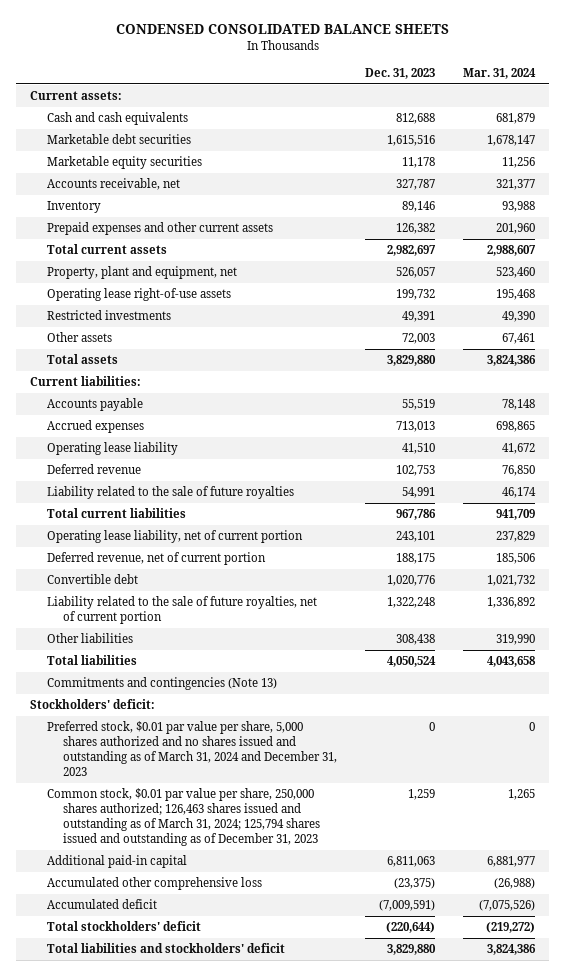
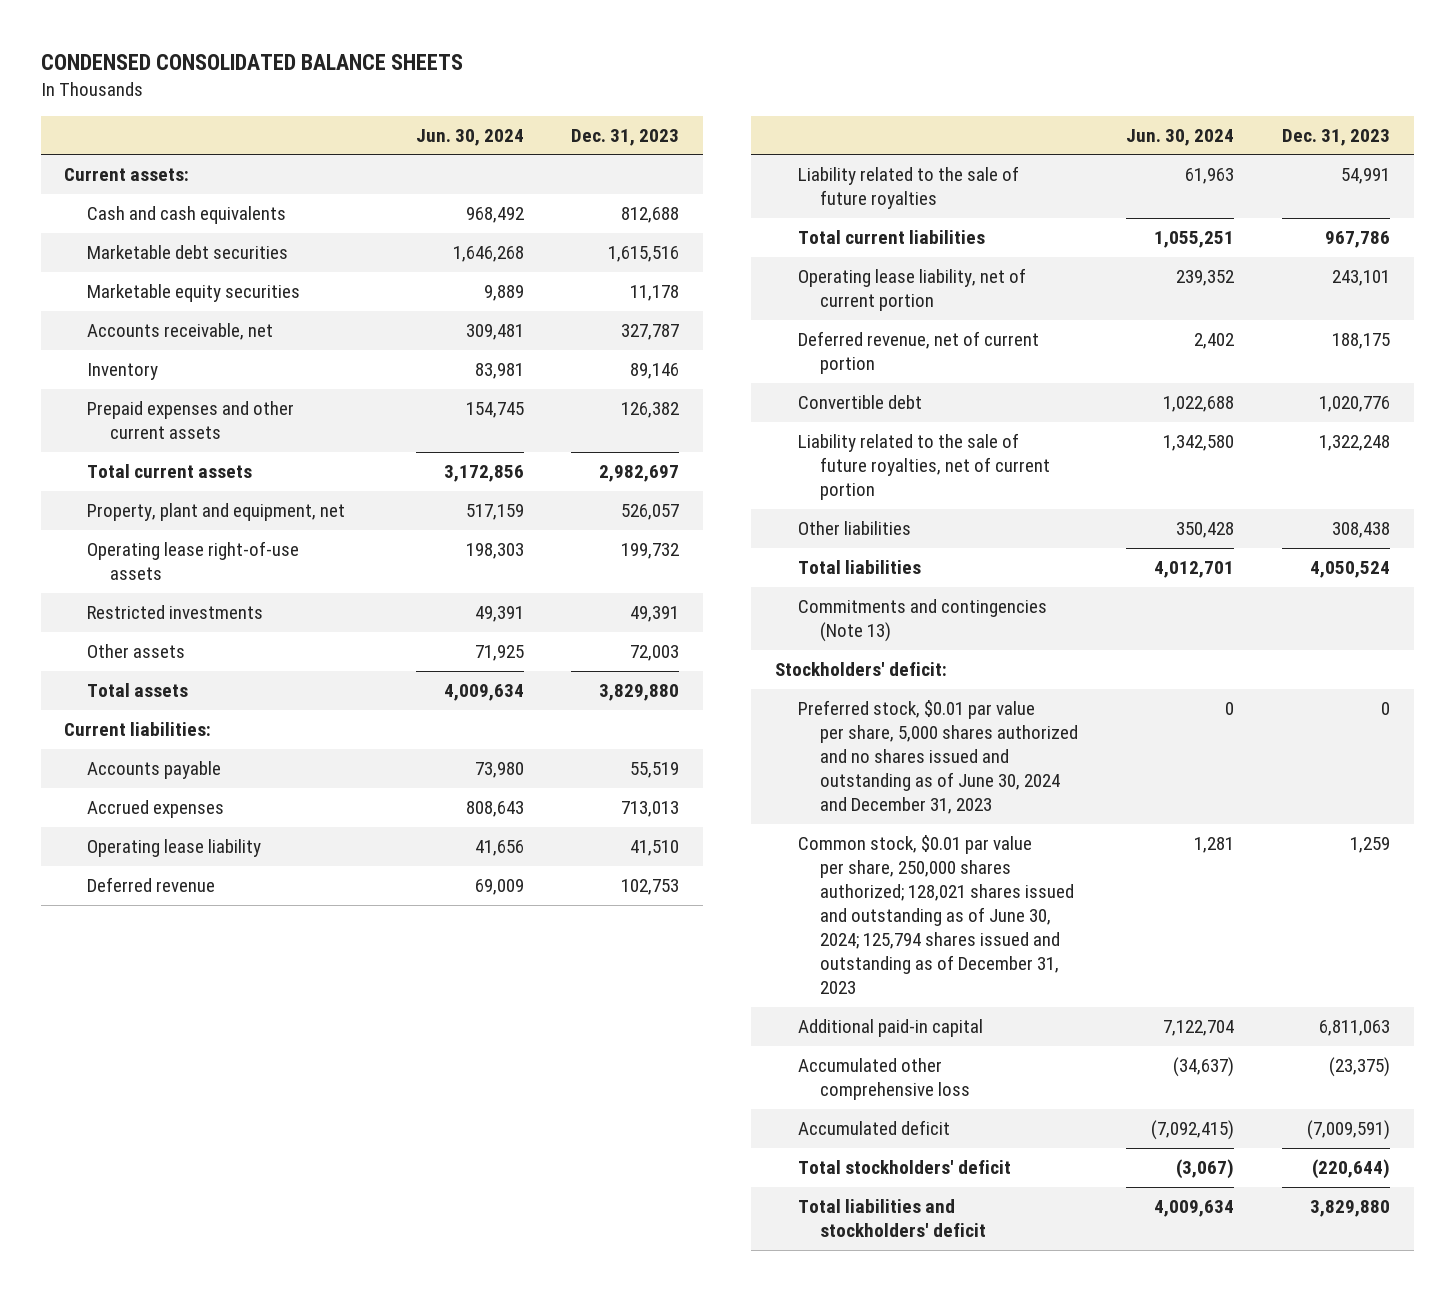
- | Dec. 31, 2023 | Mar. 31, 2024
+ | Jun. 30, 2024 | Dec. 31, 2023
- Preferred stock, $0.01 par value per share, 5,000 shares authorized and no shares issued and outstanding as of March 31, 2024 and December 31, 2023 | 0 | 0
- Common stock, $0.01 par value per share, 250,000 shares authorized; 126,463 shares issued and outstanding as of March 31, 2024; 125,794 shares issued and outstanding as of December 31, 2023 | 1,259 | 1,265
+ Preferred stock, $0.01 par value per share, 5,000 shares authorized and no shares issued and outstanding as of June 30, 2024 and December 31, 2023 | 0 | 0
+ Common stock, $0.01 par value per share, 250,000 shares authorized; 128,021 shares issued and outstanding as of June 30, 2024; 125,794 shares issued and outstanding as of December 31, 2023 | 1,281 | 1,259

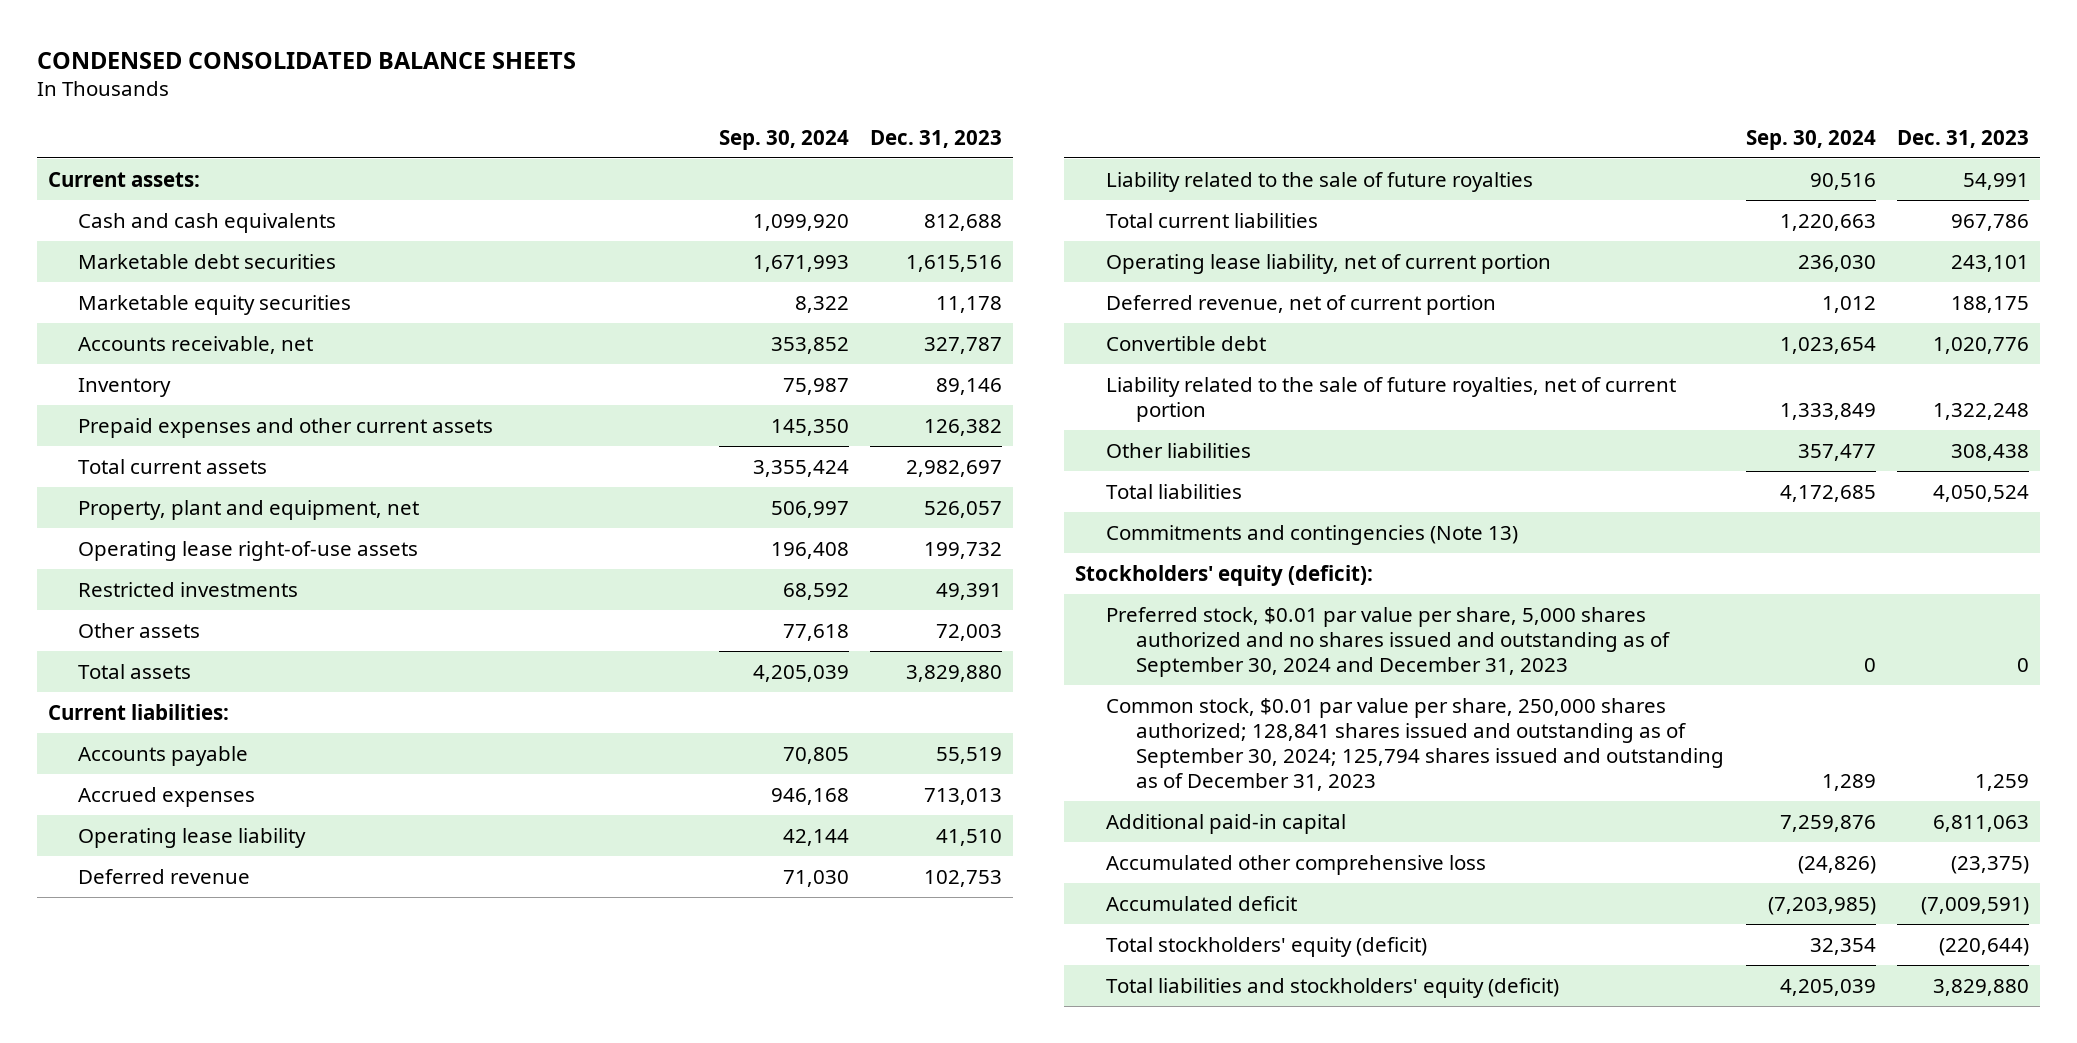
- | Jun. 30, 2024 | Dec. 31, 2023
+ | Sep. 30, 2024 | Dec. 31, 2023
- Stockholders' deficit:
- Preferred stock, $0.01 par value per share, 5,000 shares authorized and no shares issued and outstanding as of June 30, 2024 and December 31, 2023 | 0 | 0
- Common stock, $0.01 par value per share, 250,000 shares authorized; 128,021 shares issued and outstanding as of June 30, 2024; 125,794 shares issued and outstanding as of December 31, 2023 | 1,281 | 1,259
+ Stockholders' equity (deficit):
+ Preferred stock, $0.01 par value per share, 5,000 shares authorized and no shares issued and outstanding as of September 30, 2024 and December 31, 2023 | 0 | 0
+ Common stock, $0.01 par value per share, 250,000 shares authorized; 128,841 shares issued and outstanding as of September 30, 2024; 125,794 shares issued and outstanding as of December 31, 2023 | 1,289 | 1,259
- Total stockholders' deficit | (3,067) | (220,644)
- Total liabilities and stockholders' deficit | 4,009,634 | 3,829,880
+ Total stockholders' equity (deficit) | 32,354 | (220,644)
+ Total liabilities and stockholders' equity (deficit) | 4,205,039 | 3,829,880

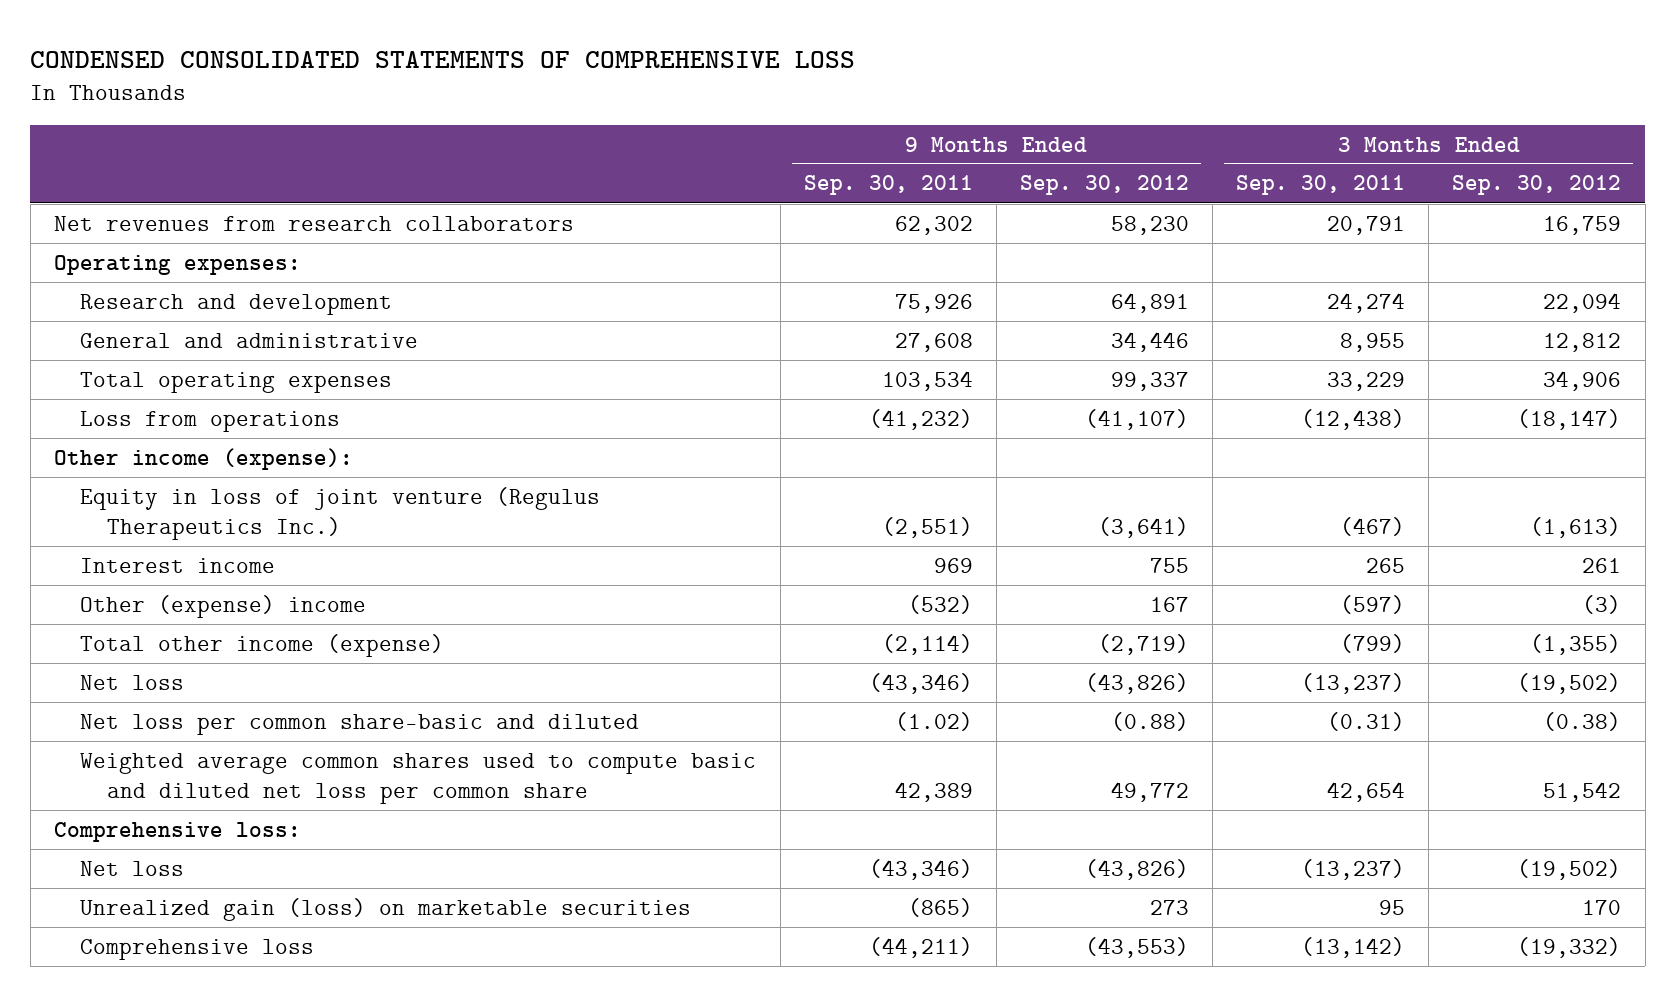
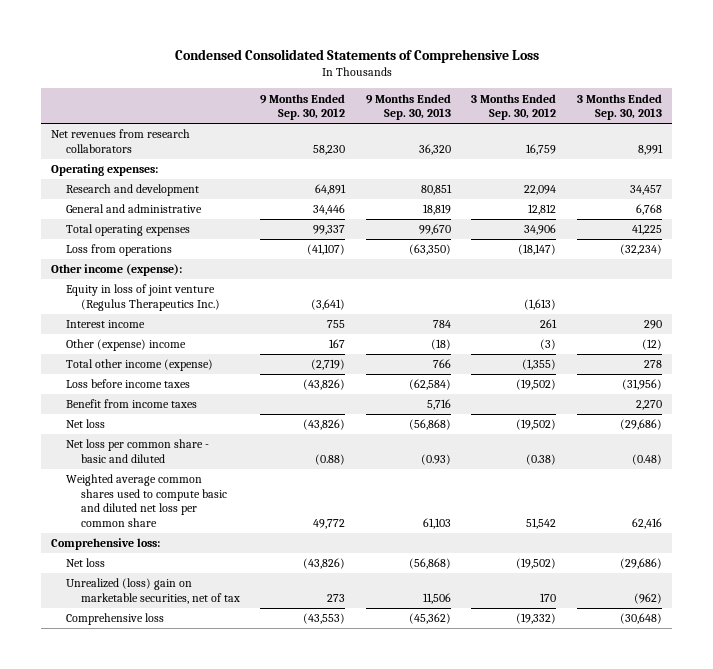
- CONDENSED CONSOLIDATED STATEMENTS OF COMPREHENSIVE LOSS
+ Condensed Consolidated Statements of Comprehensive Loss
- | 9 Months Ended Sep. 30, 2011 | 9 Months Ended Sep. 30, 2012 | 3 Months Ended Sep. 30, 2011 | 3 Months Ended Sep. 30, 2012
+ | 9 Months Ended Sep. 30, 2012 | 9 Months Ended Sep. 30, 2013 | 3 Months Ended Sep. 30, 2012 | 3 Months Ended Sep. 30, 2013
+ Loss before income taxes | (43,826) | (62,584) | (19,502) | (31,956)
+ Benefit from income taxes | | 5,716 | | 2,270
- Net loss per common share-basic and diluted | (1.02) | (0.88) | (0.31) | (0.38)
+ Net loss per common share - basic and diluted | (0.88) | (0.93) | (0.38) | (0.48)
- Unrealized gain (loss) on marketable securities | (865) | 273 | 95 | 170
+ Unrealized (loss) gain on marketable securities, net of tax | 273 | 11,506 | 170 | (962)

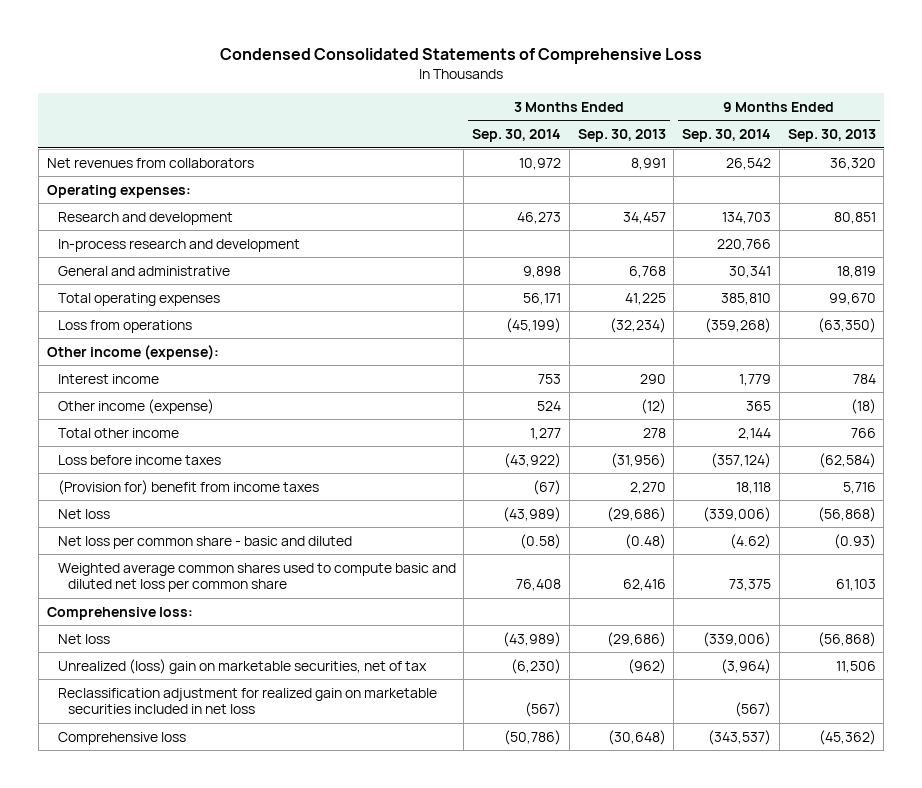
- | 9 Months Ended Sep. 30, 2012 | 9 Months Ended Sep. 30, 2013 | 3 Months Ended Sep. 30, 2012 | 3 Months Ended Sep. 30, 2013
+ | 3 Months Ended Sep. 30, 2014 | 3 Months Ended Sep. 30, 2013 | 9 Months Ended Sep. 30, 2014 | 9 Months Ended Sep. 30, 2013
- Net revenues from research collaborators | 58,230 | 36,320 | 16,759 | 8,991
+ Net revenues from collaborators | 10,972 | 8,991 | 26,542 | 36,320
+ In-process research and development | | | 220,766 |
- Equity in loss of joint venture (Regulus Therapeutics Inc.) | (3,641) | | (1,613) |
- Other (expense) income | 167 | (18) | (3) | (12)
- Total other income (expense) | (2,719) | 766 | (1,355) | 278
+ Other income (expense) | 524 | (12) | 365 | (18)
+ Total other income | 1,277 | 278 | 2,144 | 766
- Benefit from income taxes | | 5,716 | | 2,270
+ (Provision for) benefit from income taxes | (67) | 2,270 | 18,118 | 5,716
+ Reclassification adjustment for realized gain on marketable securities included in net loss | (567) | | (567) |

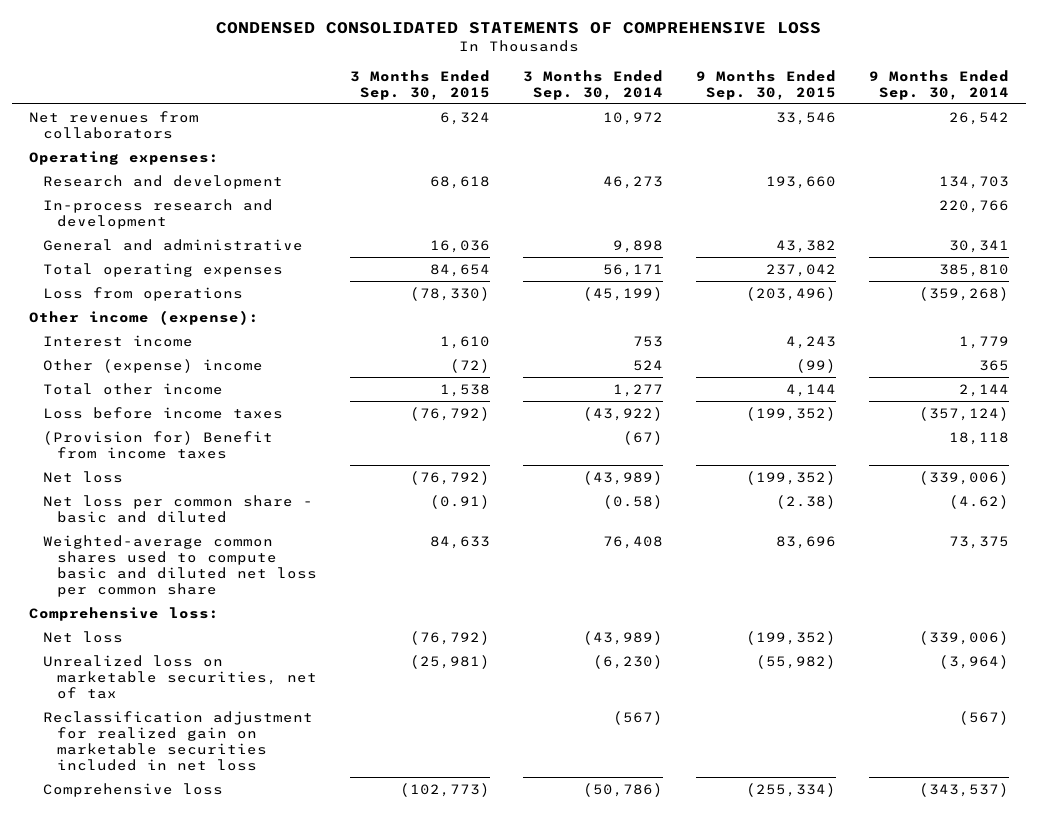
- Condensed Consolidated Statements of Comprehensive Loss
+ CONDENSED CONSOLIDATED STATEMENTS OF COMPREHENSIVE LOSS
- | 3 Months Ended Sep. 30, 2014 | 3 Months Ended Sep. 30, 2013 | 9 Months Ended Sep. 30, 2014 | 9 Months Ended Sep. 30, 2013
+ | 3 Months Ended Sep. 30, 2015 | 3 Months Ended Sep. 30, 2014 | 9 Months Ended Sep. 30, 2015 | 9 Months Ended Sep. 30, 2014
- Other income (expense) | 524 | (12) | 365 | (18)
+ Other (expense) income | (72) | 524 | (99) | 365
- (Provision for) benefit from income taxes | (67) | 2,270 | 18,118 | 5,716
+ (Provision for) Benefit from income taxes | | (67) | | 18,118
- Weighted average common shares used to compute basic and diluted net loss per common share | 76,408 | 62,416 | 73,375 | 61,103
+ Weighted-average common shares used to compute basic and diluted net loss per common share | 84,633 | 76,408 | 83,696 | 73,375
- Unrealized (loss) gain on marketable securities, net of tax | (6,230) | (962) | (3,964) | 11,506
+ Unrealized loss on marketable securities, net of tax | (25,981) | (6,230) | (55,982) | (3,964)

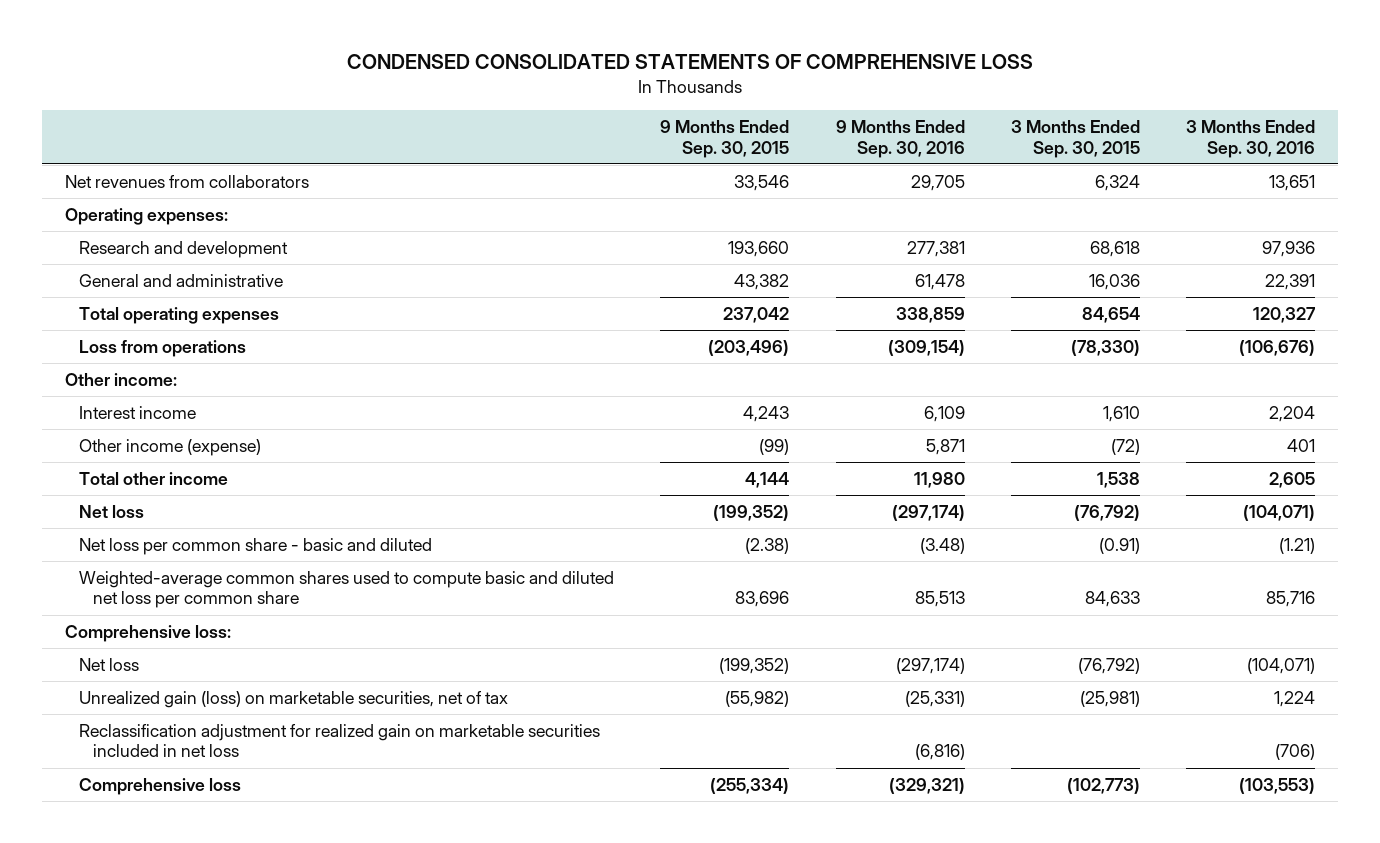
- | 3 Months Ended Sep. 30, 2015 | 3 Months Ended Sep. 30, 2014 | 9 Months Ended Sep. 30, 2015 | 9 Months Ended Sep. 30, 2014
+ | 9 Months Ended Sep. 30, 2015 | 9 Months Ended Sep. 30, 2016 | 3 Months Ended Sep. 30, 2015 | 3 Months Ended Sep. 30, 2016
- In-process research and development | | | | 220,766
- Other income (expense):
+ Other income:
- Other (expense) income | (72) | 524 | (99) | 365
+ Other income (expense) | (99) | 5,871 | (72) | 401
- Loss before income taxes | (76,792) | (43,922) | (199,352) | (357,124)
- (Provision for) Benefit from income taxes | | (67) | | 18,118
- Unrealized loss on marketable securities, net of tax | (25,981) | (6,230) | (55,982) | (3,964)
+ Unrealized gain (loss) on marketable securities, net of tax | (55,982) | (25,331) | (25,981) | 1,224

